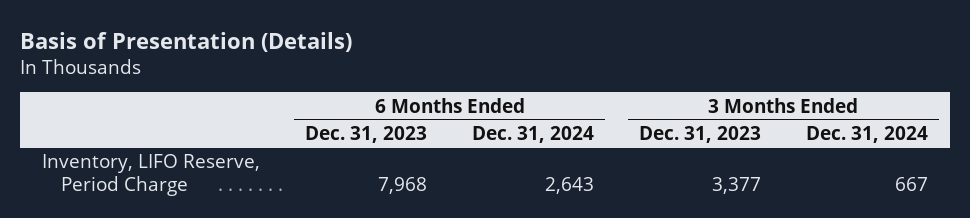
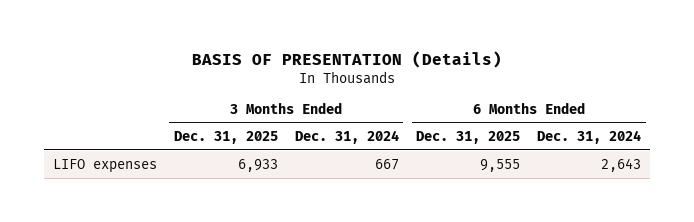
- Basis of Presentation (Details)
+ BASIS OF PRESENTATION (Details)
- | 6 Months Ended Dec. 31, 2023 | 6 Months Ended Dec. 31, 2024 | 3 Months Ended Dec. 31, 2023 | 3 Months Ended Dec. 31, 2024
+ | 3 Months Ended Dec. 31, 2025 | 3 Months Ended Dec. 31, 2024 | 6 Months Ended Dec. 31, 2025 | 6 Months Ended Dec. 31, 2024
- Inventory, LIFO Reserve, Period Charge | 7,968 | 2,643 | 3,377 | 667
+ LIFO expenses | 6,933 | 667 | 9,555 | 2,643

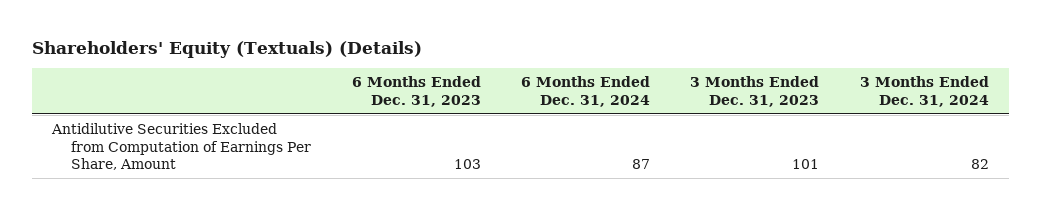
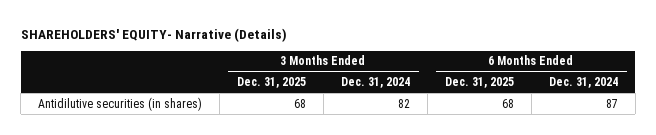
- Shareholders' Equity (Textuals) (Details)
+ SHAREHOLDERS' EQUITY- Narrative (Details)
- | 6 Months Ended Dec. 31, 2023 | 6 Months Ended Dec. 31, 2024 | 3 Months Ended Dec. 31, 2023 | 3 Months Ended Dec. 31, 2024
+ | 3 Months Ended Dec. 31, 2025 | 3 Months Ended Dec. 31, 2024 | 6 Months Ended Dec. 31, 2025 | 6 Months Ended Dec. 31, 2024
- Antidilutive Securities Excluded from Computation of Earnings Per Share, Amount | 103 | 87 | 101 | 82
+ Antidilutive securities (in shares) | 68 | 82 | 68 | 87

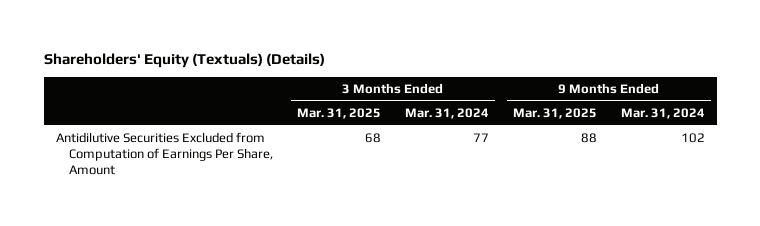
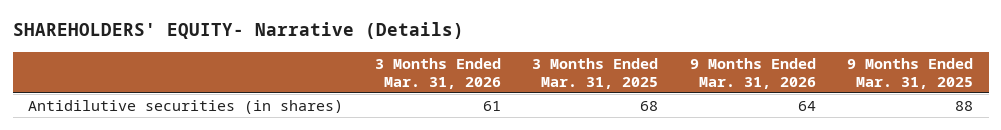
- Shareholders' Equity (Textuals) (Details)
+ SHAREHOLDERS' EQUITY- Narrative (Details)
- | 3 Months Ended Mar. 31, 2025 | 3 Months Ended Mar. 31, 2024 | 9 Months Ended Mar. 31, 2025 | 9 Months Ended Mar. 31, 2024
+ | 3 Months Ended Mar. 31, 2026 | 3 Months Ended Mar. 31, 2025 | 9 Months Ended Mar. 31, 2026 | 9 Months Ended Mar. 31, 2025
- Antidilutive Securities Excluded from Computation of Earnings Per Share, Amount | 68 | 77 | 88 | 102
+ Antidilutive securities (in shares) | 61 | 68 | 64 | 88

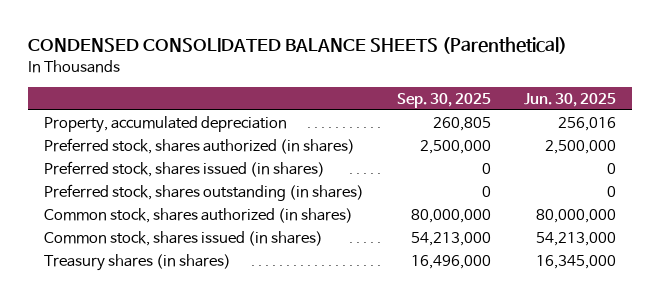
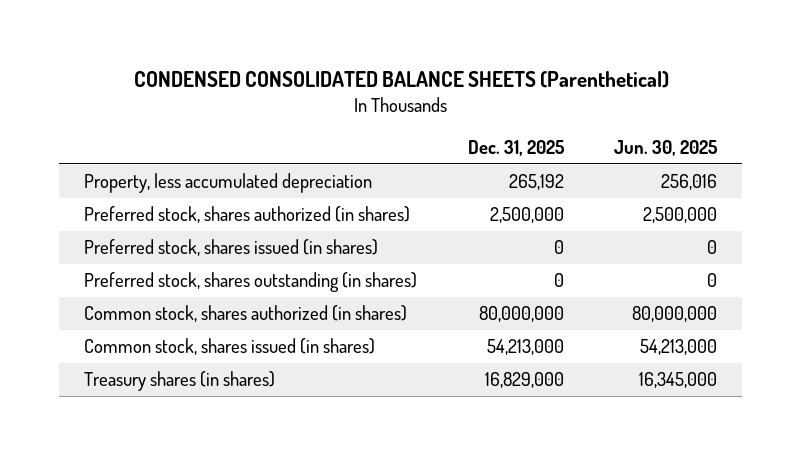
- | Sep. 30, 2025 | Jun. 30, 2025
+ | Dec. 31, 2025 | Jun. 30, 2025
- Property, accumulated depreciation | 260,805 | 256,016
+ Property, less accumulated depreciation | 265,192 | 256,016

